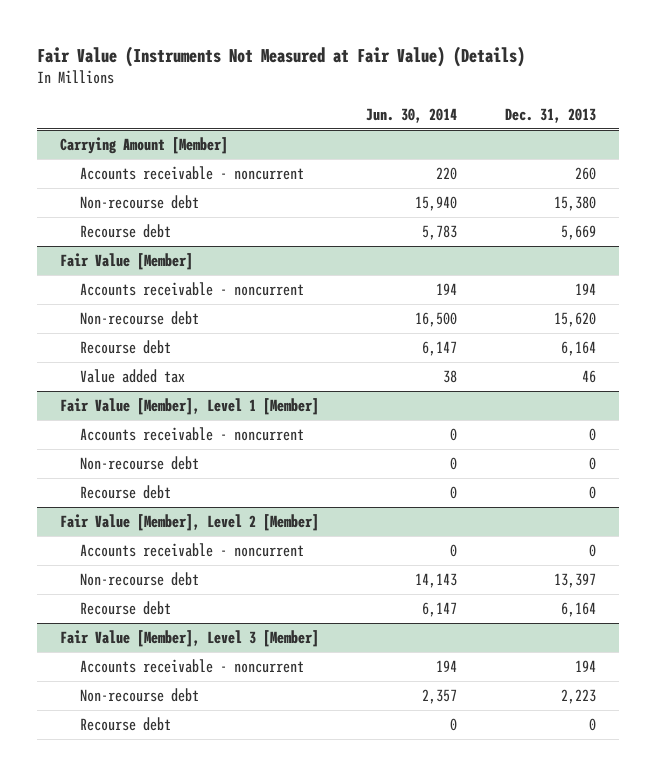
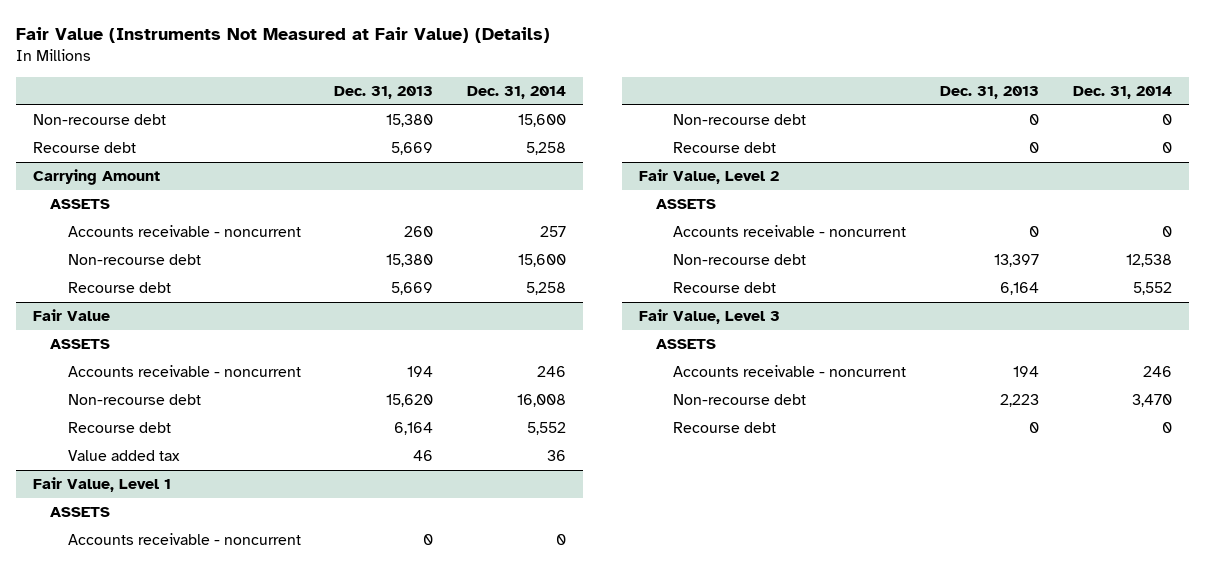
- | Jun. 30, 2014 | Dec. 31, 2013
+ | Dec. 31, 2013 | Dec. 31, 2014
- Carrying Amount [Member]
+ Non-recourse debt | 15,380 | 15,600
+ Recourse debt | 5,669 | 5,258
+ Carrying Amount
+ ASSETS
- Fair Value [Member]
+ Fair Value
+ ASSETS
- Fair Value [Member], Level 1 [Member]
+ Fair Value, Level 1
+ ASSETS
- Fair Value [Member], Level 2 [Member]
+ Fair Value, Level 2
+ ASSETS
- Fair Value [Member], Level 3 [Member]
+ Fair Value, Level 3
+ ASSETS

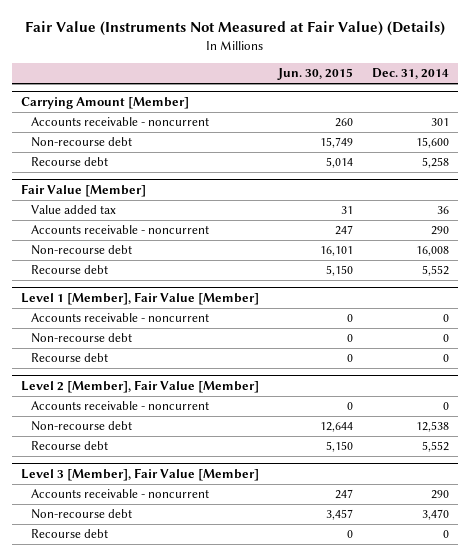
- | Dec. 31, 2013 | Dec. 31, 2014
+ | Jun. 30, 2015 | Dec. 31, 2014
- Non-recourse debt | 15,380 | 15,600
- Recourse debt | 5,669 | 5,258
- Carrying Amount
- ASSETS
- Accounts receivable - noncurrent | 260 | 257
+ Carrying Amount [Member]
+ Accounts receivable - noncurrent | 260 | 301
- Fair Value
- ASSETS
- Accounts receivable - noncurrent | 194 | 246
+ Fair Value [Member]
+ Value added tax | 31 | 36
+ Accounts receivable - noncurrent | 247 | 290
- Value added tax | 46 | 36
- Fair Value, Level 1
- ASSETS
+ Level 1 [Member], Fair Value [Member]
- Fair Value, Level 2
- ASSETS
+ Level 2 [Member], Fair Value [Member]
- Fair Value, Level 3
- ASSETS
- Accounts receivable - noncurrent | 194 | 246
+ Level 3 [Member], Fair Value [Member]
+ Accounts receivable - noncurrent | 247 | 290

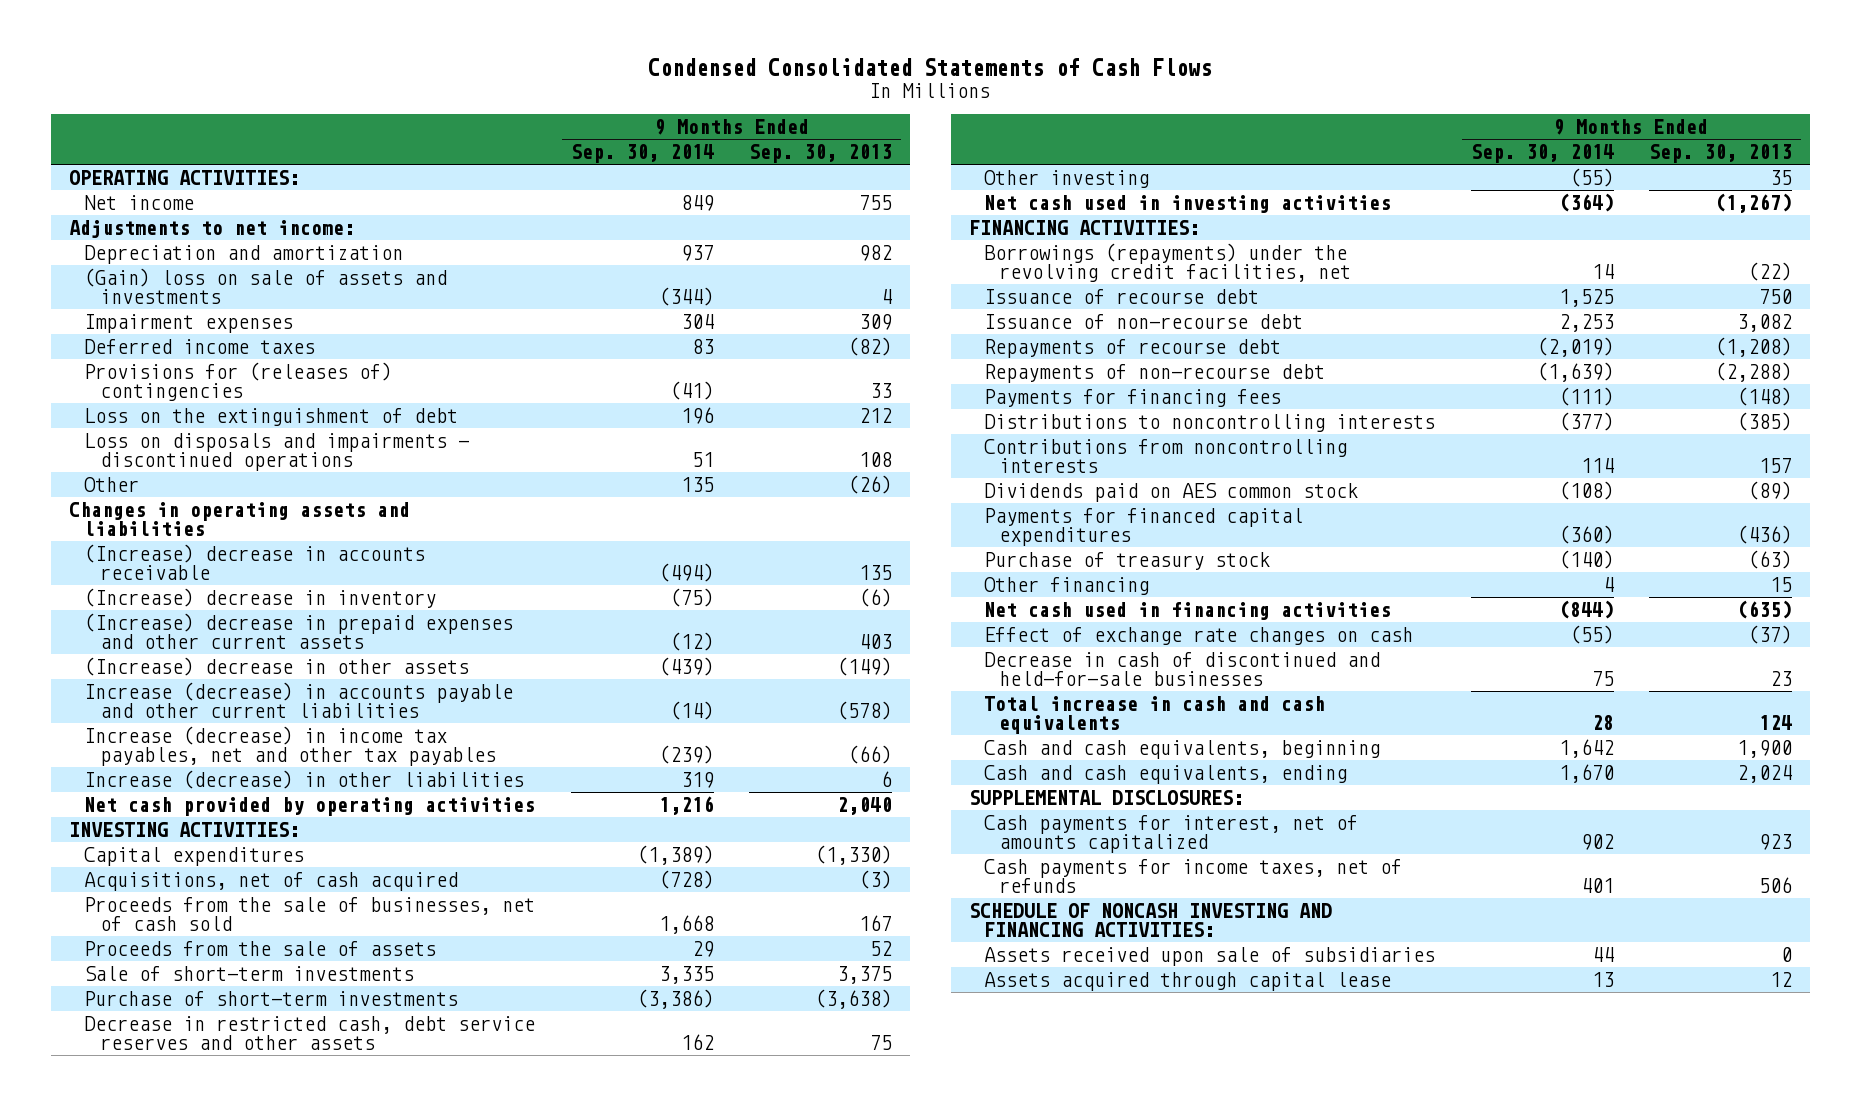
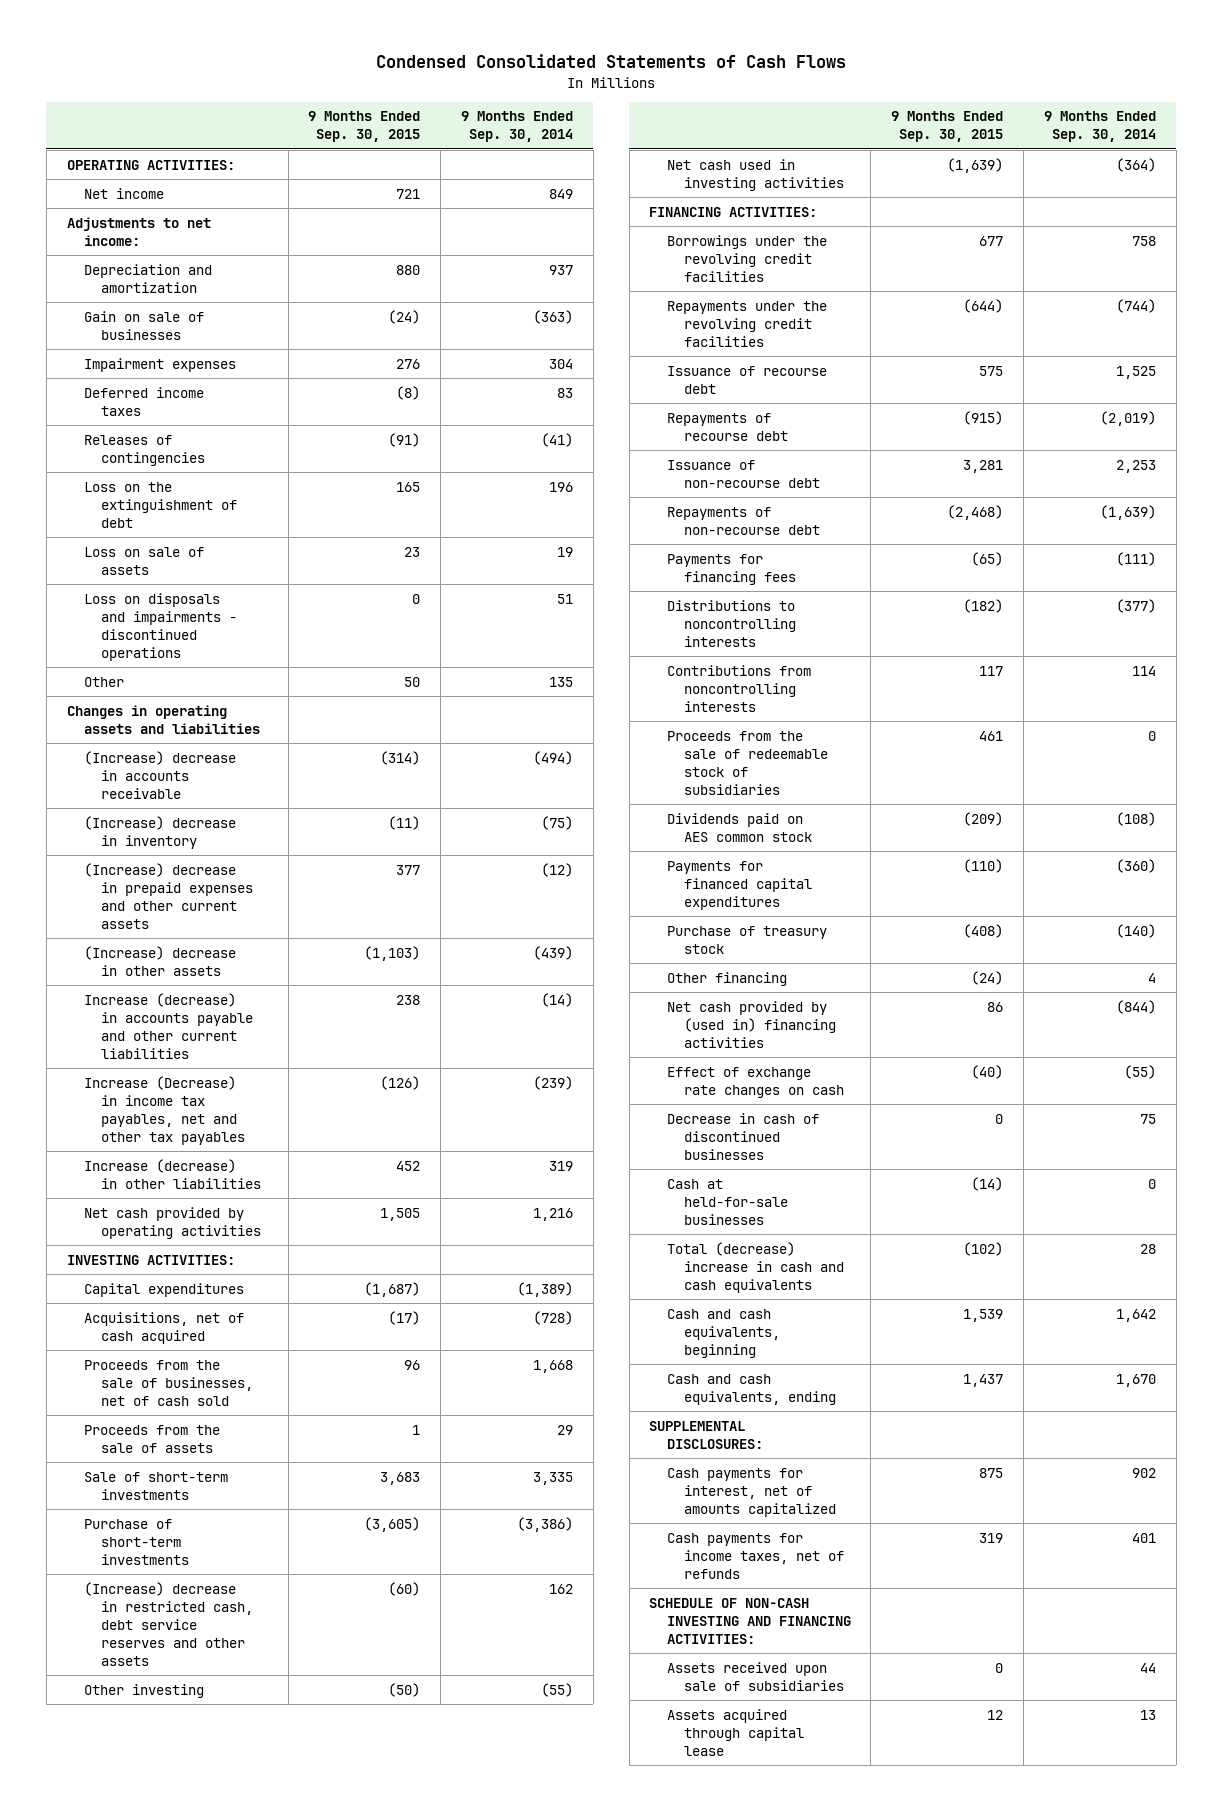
- | 9 Months Ended Sep. 30, 2014 | 9 Months Ended Sep. 30, 2013
+ | 9 Months Ended Sep. 30, 2015 | 9 Months Ended Sep. 30, 2014
- (Gain) loss on sale of assets and investments | (344) | 4
+ Gain on sale of businesses | (24) | (363)
- Provisions for (releases of) contingencies | (41) | 33
+ Releases of contingencies | (91) | (41)
+ Loss on sale of assets | 23 | 19
- Increase (decrease) in income tax payables, net and other tax payables | (239) | (66)
+ Increase (Decrease) in income tax payables, net and other tax payables | (126) | (239)
- Decrease in restricted cash, debt service reserves and other assets | 162 | 75
+ (Increase) decrease in restricted cash, debt service reserves and other assets | (60) | 162
- Borrowings (repayments) under the revolving credit facilities, net | 14 | (22)
+ Borrowings under the revolving credit facilities | 677 | 758
+ Repayments under the revolving credit facilities | (644) | (744)
moved down: Issuance of non-recourse debt | 3,281 | 2,253
+ Proceeds from the sale of redeemable stock of subsidiaries | 461 | 0
- Net cash used in financing activities | (844) | (635)
+ Net cash provided by (used in) financing activities | 86 | (844)
- Decrease in cash of discontinued and held-for-sale businesses | 75 | 23
- Total increase in cash and cash equivalents | 28 | 124
+ Decrease in cash of discontinued businesses | 0 | 75
+ Cash at held-for-sale businesses | (14) | 0
+ Total (decrease) increase in cash and cash equivalents | (102) | 28
- SCHEDULE OF NONCASH INVESTING AND FINANCING ACTIVITIES:
+ SCHEDULE OF NON-CASH INVESTING AND FINANCING ACTIVITIES:

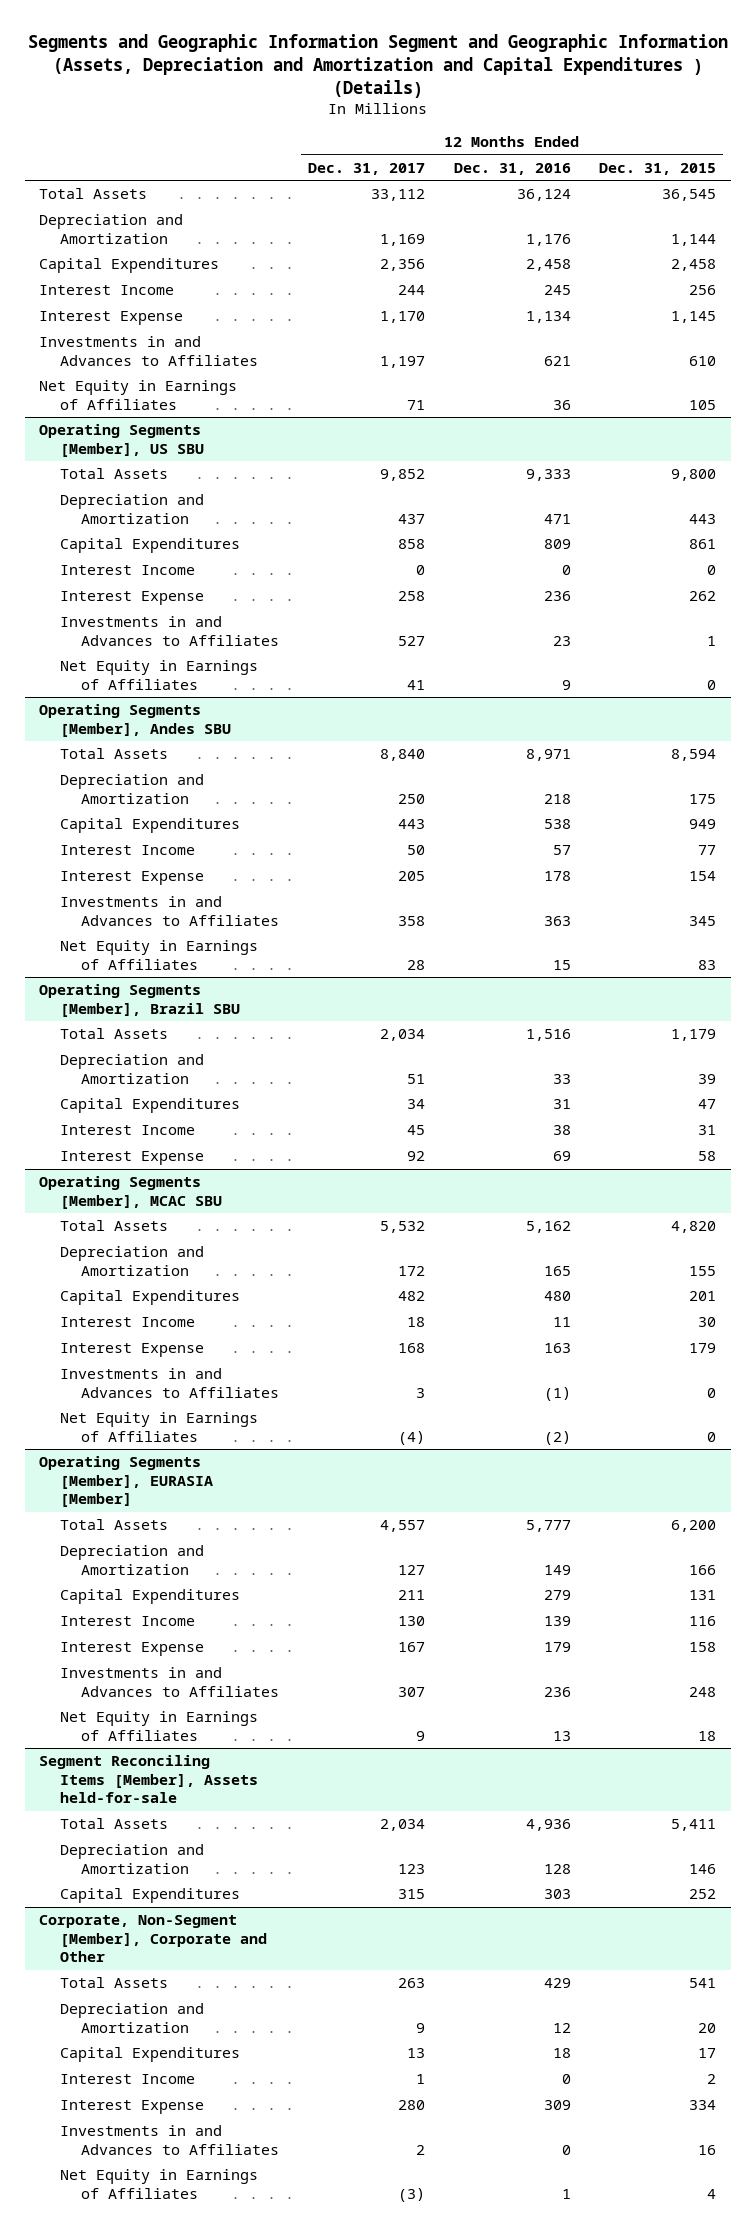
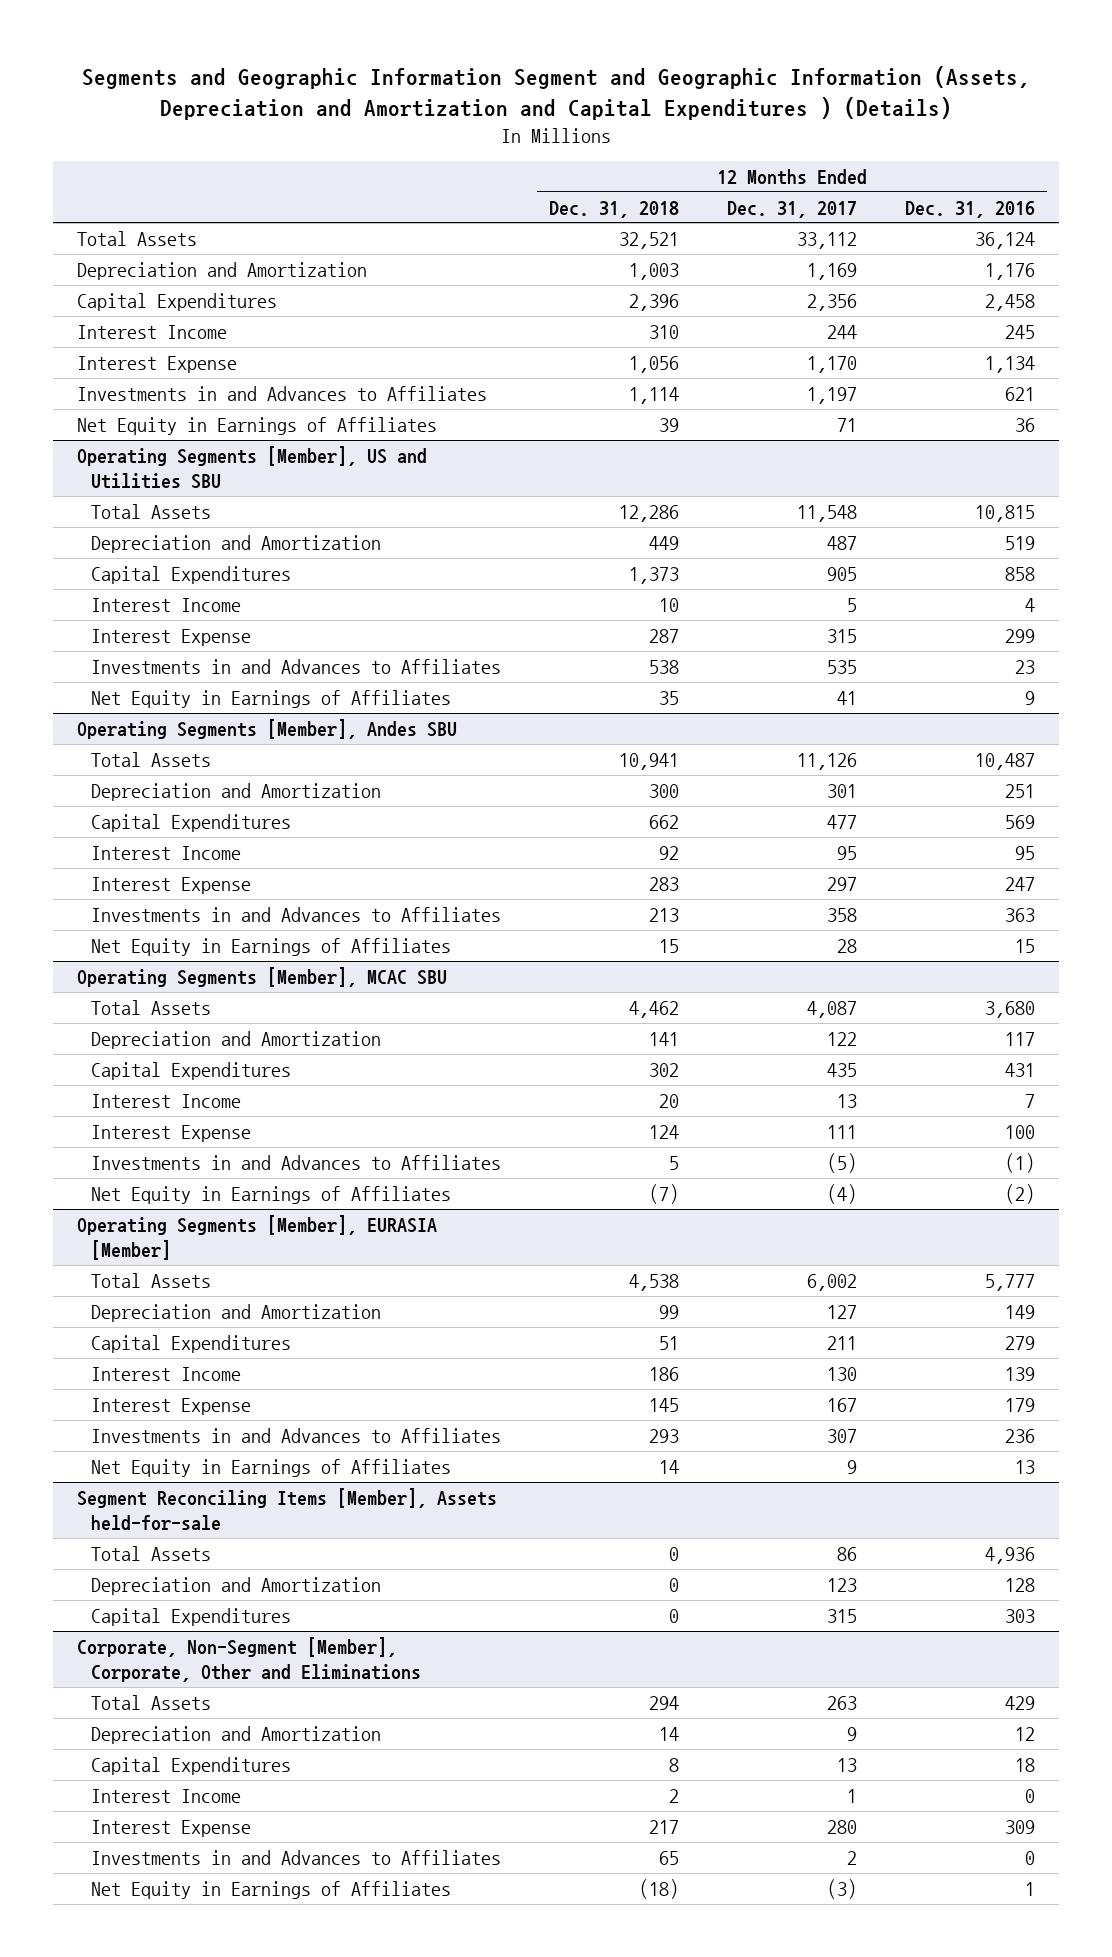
- | 12 Months Ended Dec. 31, 2017 | 12 Months Ended Dec. 31, 2016 | 12 Months Ended Dec. 31, 2015
+ | 12 Months Ended Dec. 31, 2018 | 12 Months Ended Dec. 31, 2017 | 12 Months Ended Dec. 31, 2016
- Operating Segments [Member], US SBU
- Total Assets | 9,852 | 9,333 | 9,800
- Depreciation and Amortization | 437 | 471 | 443
- Capital Expenditures | 858 | 809 | 861
- Interest Income | 0 | 0 | 0
- Interest Expense | 258 | 236 | 262
- Investments in and Advances to Affiliates | 527 | 23 | 1
+ Operating Segments [Member], US and Utilities SBU
+ Total Assets | 12,286 | 11,548 | 10,815
+ Depreciation and Amortization | 449 | 487 | 519
+ Capital Expenditures | 1,373 | 905 | 858
+ Interest Income | 10 | 5 | 4
+ Interest Expense | 287 | 315 | 299
+ Investments in and Advances to Affiliates | 538 | 535 | 23
@ Operating Segments [Member], Andes SBU
- Total Assets | 8,840 | 8,971 | 8,594
- Depreciation and Amortization | 250 | 218 | 175
- Capital Expenditures | 443 | 538 | 949
- Interest Income | 50 | 57 | 77
- Interest Expense | 205 | 178 | 154
+ Total Assets | 10,941 | 11,126 | 10,487
+ Depreciation and Amortization | 300 | 301 | 251
+ Capital Expenditures | 662 | 477 | 569
+ Interest Income | 92 | 95 | 95
+ Interest Expense | 283 | 297 | 247
- Operating Segments [Member], Brazil SBU
- Total Assets | 2,034 | 1,516 | 1,179
- Depreciation and Amortization | 51 | 33 | 39
- Capital Expenditures | 34 | 31 | 47
- Interest Income | 45 | 38 | 31
- Interest Expense | 92 | 69 | 58
@ Operating Segments [Member], MCAC SBU
- Total Assets | 5,532 | 5,162 | 4,820
- Depreciation and Amortization | 172 | 165 | 155
- Capital Expenditures | 482 | 480 | 201
- Interest Income | 18 | 11 | 30
- Interest Expense | 168 | 163 | 179
- Investments in and Advances to Affiliates | 3 | (1) | 0
+ Total Assets | 4,462 | 4,087 | 3,680
+ Depreciation and Amortization | 141 | 122 | 117
+ Capital Expenditures | 302 | 435 | 431
+ Interest Income | 20 | 13 | 7
+ Interest Expense | 124 | 111 | 100
+ Investments in and Advances to Affiliates | 5 | (5) | (1)
@ Operating Segments [Member], EURASIA [Member]
- Total Assets | 4,557 | 5,777 | 6,200
+ Total Assets | 4,538 | 6,002 | 5,777
@ Segment Reconciling Items [Member], Assets held-for-sale
- Total Assets | 2,034 | 4,936 | 5,411
+ Total Assets | 0 | 86 | 4,936
- Corporate, Non-Segment [Member], Corporate and Other
+ Corporate, Non-Segment [Member], Corporate, Other and Eliminations

